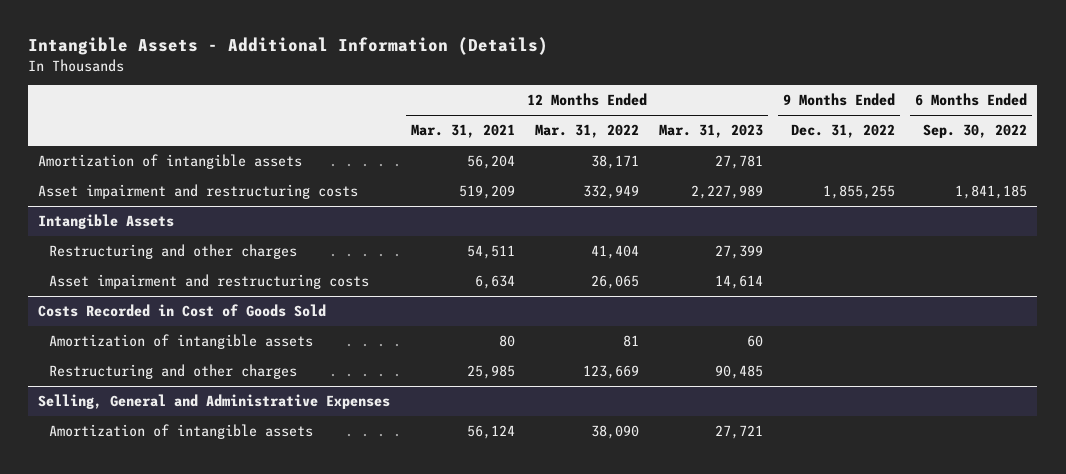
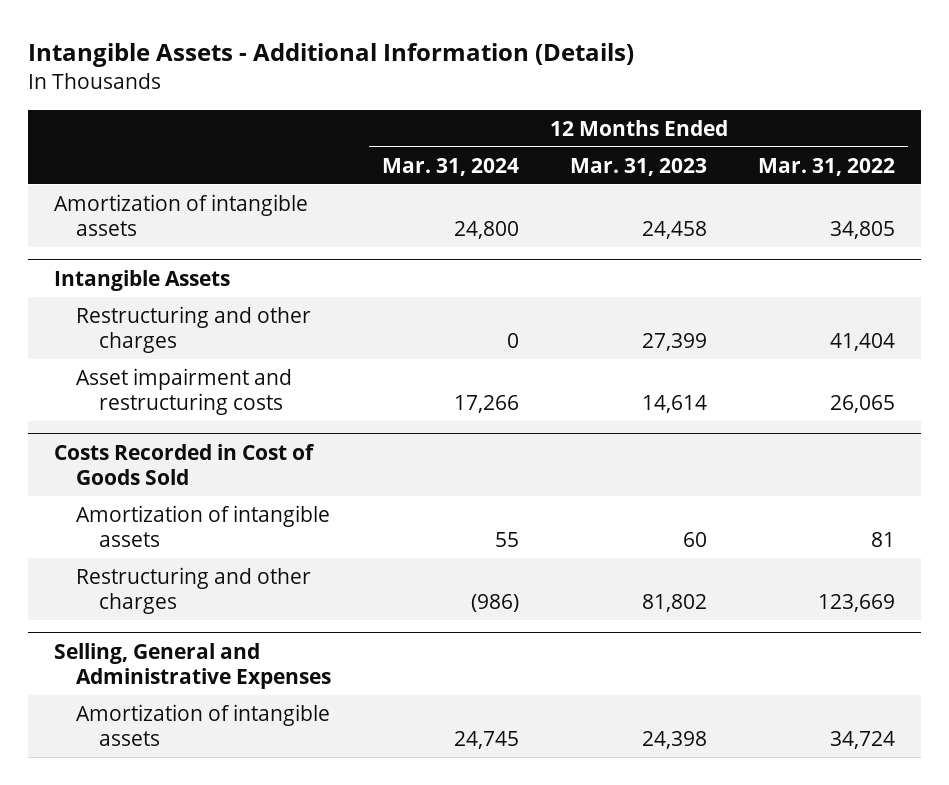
- | 12 Months Ended Mar. 31, 2021 | 12 Months Ended Mar. 31, 2022 | 12 Months Ended Mar. 31, 2023 | 9 Months Ended Dec. 31, 2022 | 6 Months Ended Sep. 30, 2022
+ | 12 Months Ended Mar. 31, 2024 | 12 Months Ended Mar. 31, 2023 | 12 Months Ended Mar. 31, 2022
- Amortization of intangible assets | 56,204 | 38,171 | 27,781 | |
- Asset impairment and restructuring costs | 519,209 | 332,949 | 2,227,989 | 1,855,255 | 1,841,185
+ Amortization of intangible assets | 24,800 | 24,458 | 34,805
@ Costs Recorded in Cost of Goods Sold
- Restructuring and other charges | 25,985 | 123,669 | 90,485 | |
+ Restructuring and other charges | (986) | 81,802 | 123,669
@ Selling, General and Administrative Expenses
- Amortization of intangible assets | 56,124 | 38,090 | 27,721 | |
+ Amortization of intangible assets | 24,745 | 24,398 | 34,724

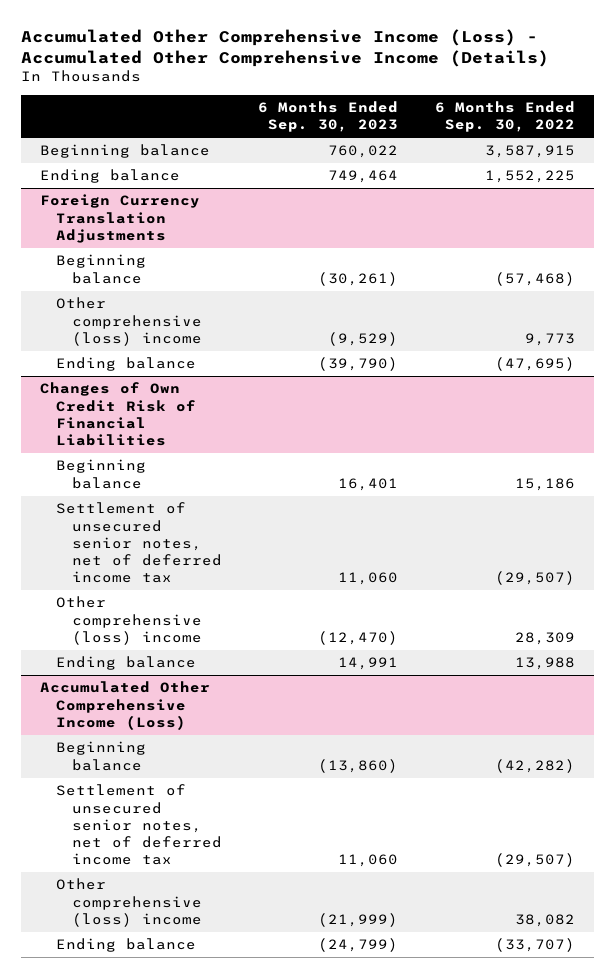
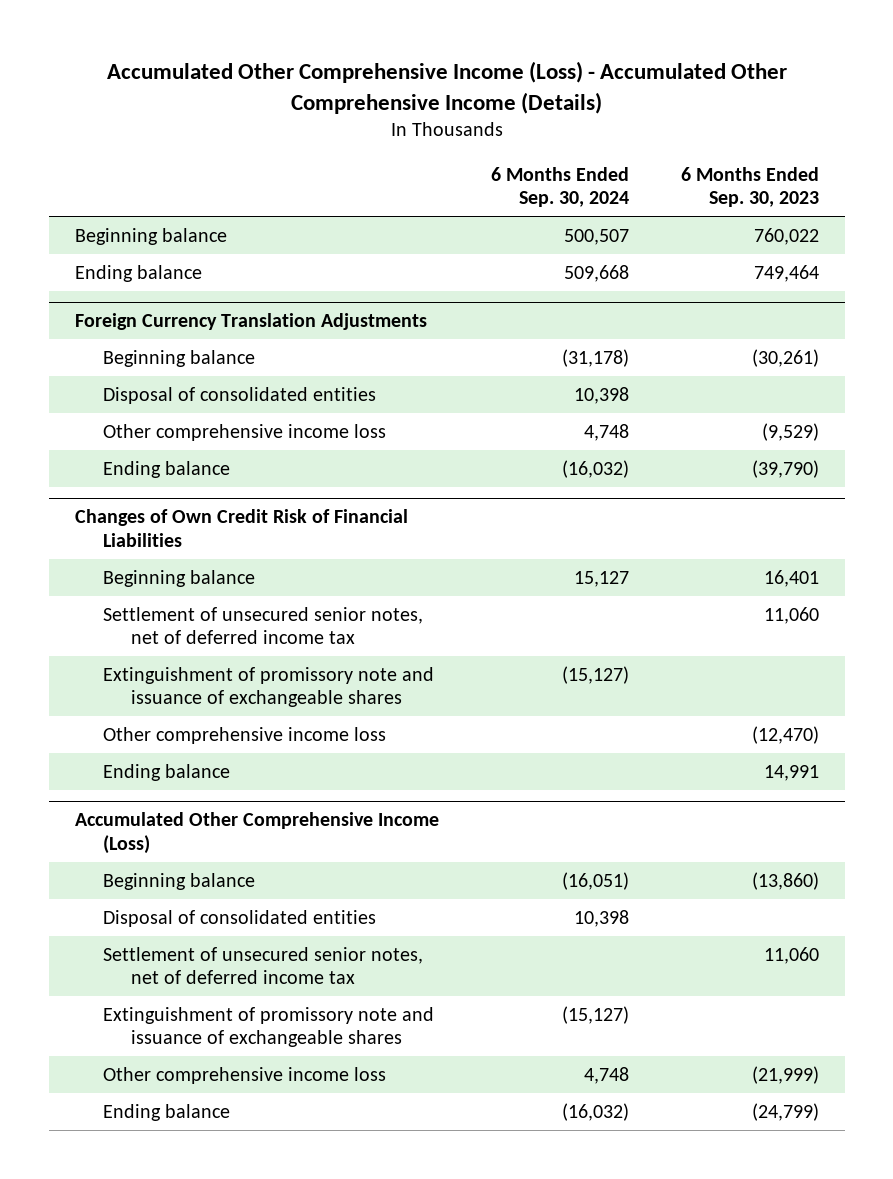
- | 6 Months Ended Sep. 30, 2023 | 6 Months Ended Sep. 30, 2022
+ | 6 Months Ended Sep. 30, 2024 | 6 Months Ended Sep. 30, 2023
@ Foreign Currency Translation Adjustments
- Other comprehensive (loss) income | (9,529) | 9,773
+ Disposal of consolidated entities | 10,398 |
+ Other comprehensive income loss | 4,748 | (9,529)
@ Changes of Own Credit Risk of Financial Liabilities
- Other comprehensive (loss) income | (12,470) | 28,309
+ Extinguishment of promissory note and issuance of exchangeable shares | (15,127) |
+ Other comprehensive income loss | | (12,470)
@ Accumulated Other Comprehensive Income (Loss)
+ Disposal of consolidated entities | 10,398 |
- Other comprehensive (loss) income | (21,999) | 38,082
+ Extinguishment of promissory note and issuance of exchangeable shares | (15,127) |
+ Other comprehensive income loss | 4,748 | (21,999)

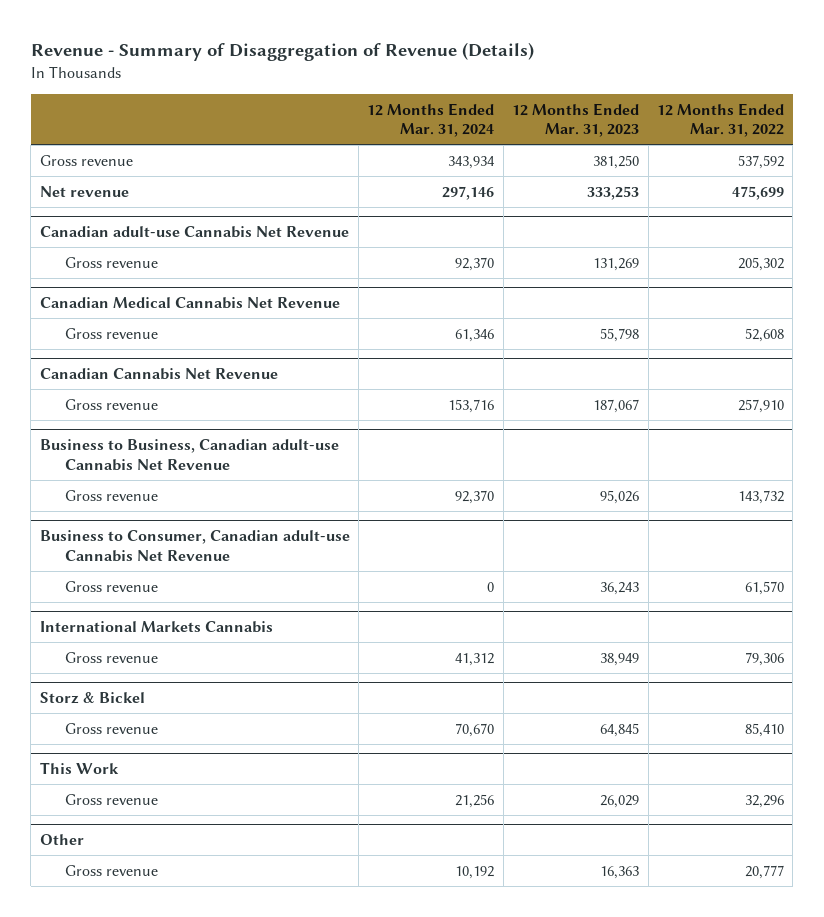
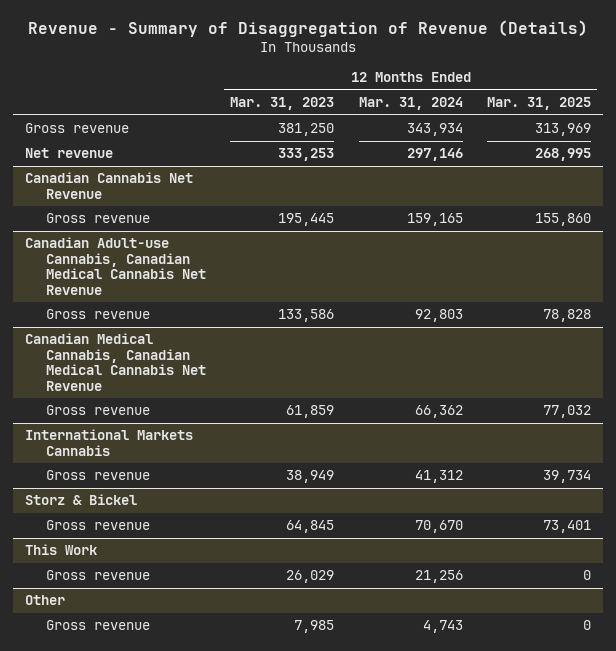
- | 12 Months Ended Mar. 31, 2024 | 12 Months Ended Mar. 31, 2023 | 12 Months Ended Mar. 31, 2022
+ | 12 Months Ended Mar. 31, 2023 | 12 Months Ended Mar. 31, 2024 | 12 Months Ended Mar. 31, 2025
- Canadian adult-use Cannabis Net Revenue
- Gross revenue | 92,370 | 131,269 | 205,302
- Canadian Medical Cannabis Net Revenue
- Gross revenue | 61,346 | 55,798 | 52,608
@ Canadian Cannabis Net Revenue
- Gross revenue | 153,716 | 187,067 | 257,910
- Business to Business, Canadian adult-use Cannabis Net Revenue
- Gross revenue | 92,370 | 95,026 | 143,732
- Business to Consumer, Canadian adult-use Cannabis Net Revenue
- Gross revenue | 0 | 36,243 | 61,570
@ Canadian Cannabis Net Revenue
+ Gross revenue | 195,445 | 159,165 | 155,860
+ Canadian Adult-use Cannabis, Canadian Medical Cannabis Net Revenue
+ Gross revenue | 133,586 | 92,803 | 78,828
+ Canadian Medical Cannabis, Canadian Medical Cannabis Net Revenue
+ Gross revenue | 61,859 | 66,362 | 77,032
@ Other
- Gross revenue | 10,192 | 16,363 | 20,777
+ Gross revenue | 7,985 | 4,743 | 0

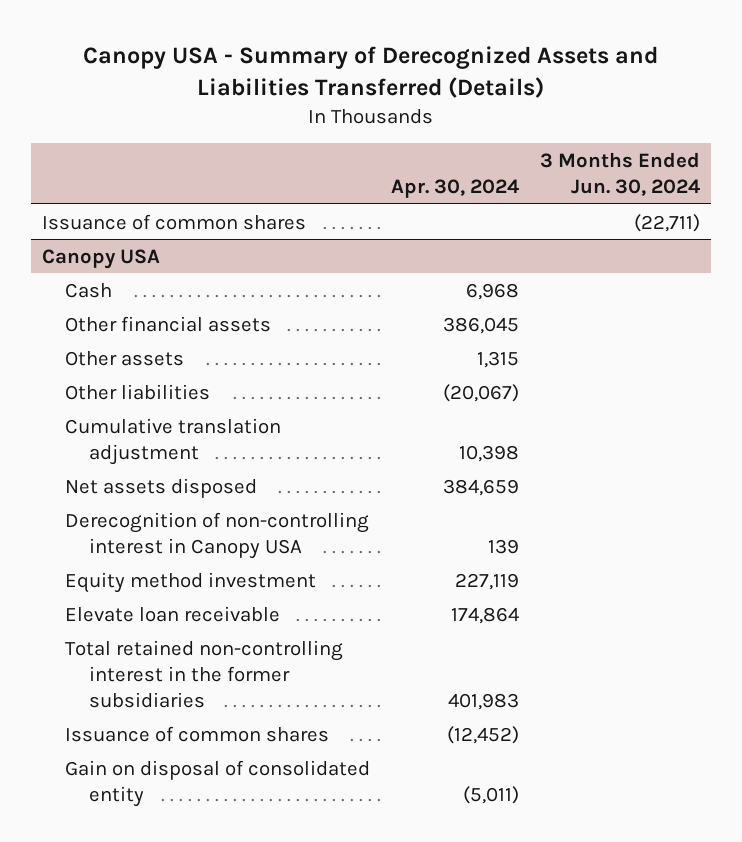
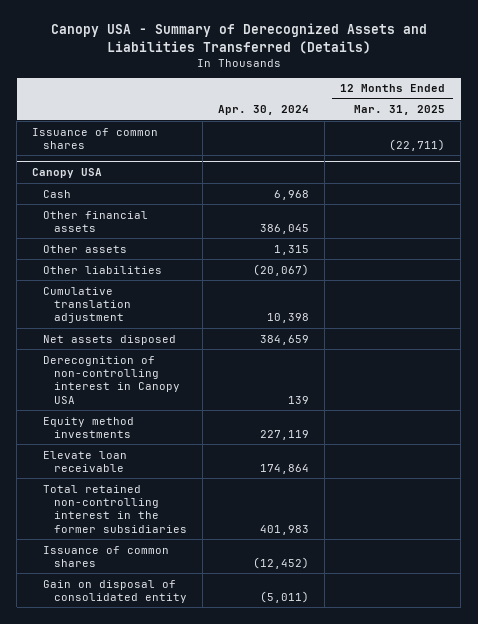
- | Apr. 30, 2024 | 3 Months Ended Jun. 30, 2024
+ | Apr. 30, 2024 | 12 Months Ended Mar. 31, 2025
@ Canopy USA
- Equity method investment | 227,119 |
+ Equity method investments | 227,119 |

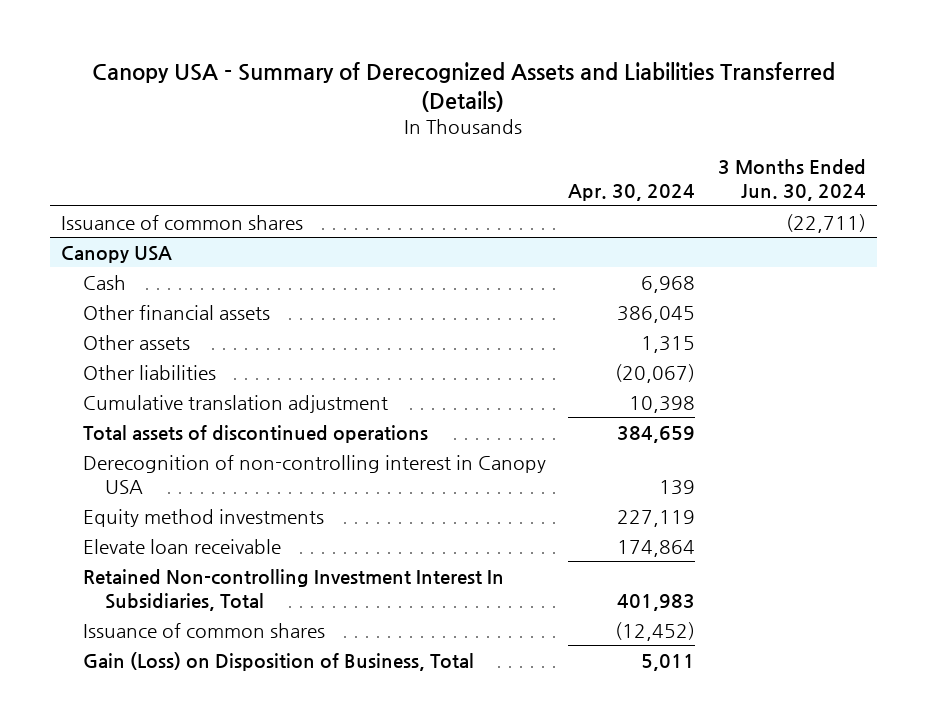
- | Apr. 30, 2024 | 12 Months Ended Mar. 31, 2025
+ | Apr. 30, 2024 | 3 Months Ended Jun. 30, 2024
@ Canopy USA
- Net assets disposed | 384,659 |
+ Total assets of discontinued operations | 384,659 |
- Total retained non-controlling interest in the former subsidiaries | 401,983 |
+ Retained Non-controlling Investment Interest In Subsidiaries, Total | 401,983 |
- Gain on disposal of consolidated entity | (5,011) |
+ Gain (Loss) on Disposition of Business, Total | 5,011 |

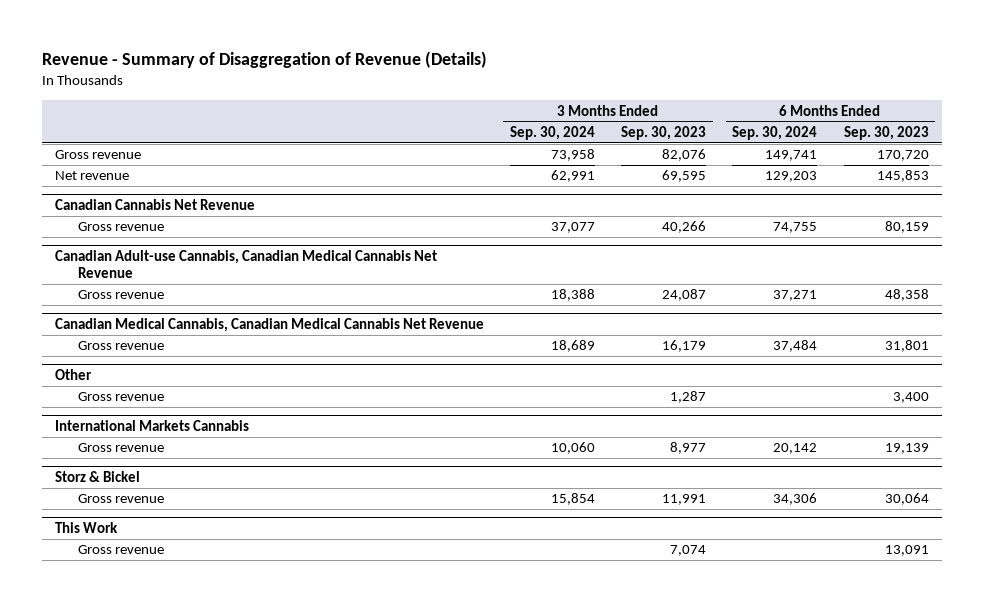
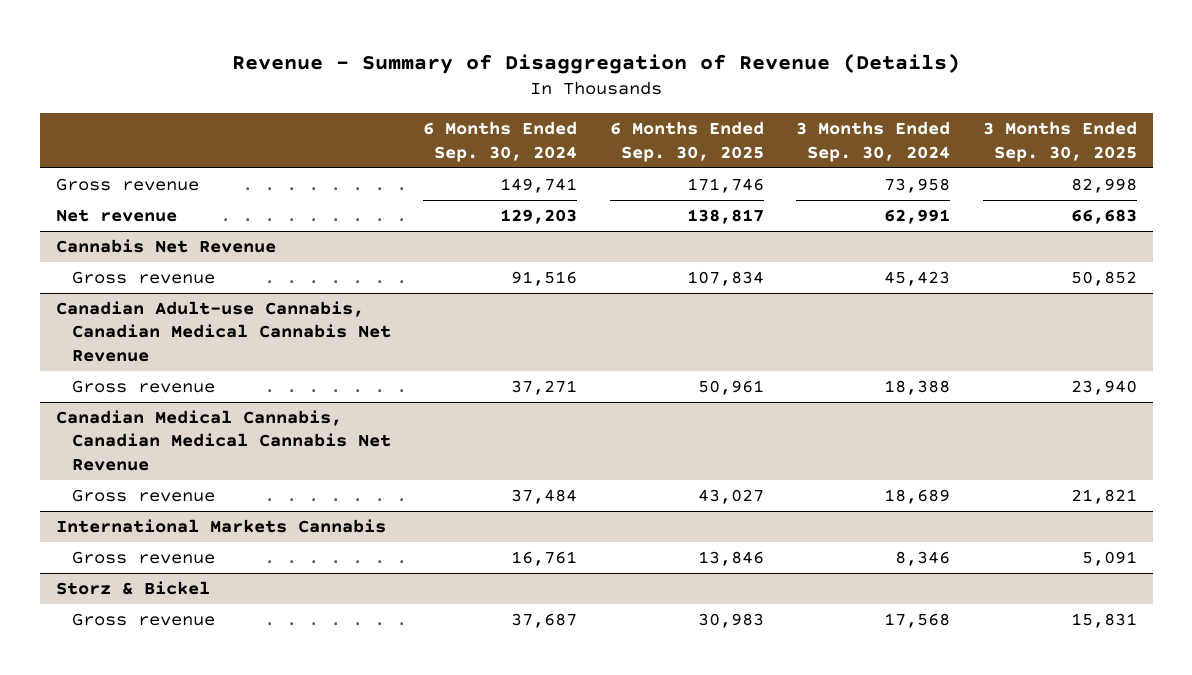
- | 3 Months Ended Sep. 30, 2024 | 3 Months Ended Sep. 30, 2023 | 6 Months Ended Sep. 30, 2024 | 6 Months Ended Sep. 30, 2023
+ | 6 Months Ended Sep. 30, 2024 | 6 Months Ended Sep. 30, 2025 | 3 Months Ended Sep. 30, 2024 | 3 Months Ended Sep. 30, 2025
- Canadian Cannabis Net Revenue
- Gross revenue | 37,077 | 40,266 | 74,755 | 80,159
+ Cannabis Net Revenue
+ Gross revenue | 91,516 | 107,834 | 45,423 | 50,852
- Other
- Gross revenue | | 1,287 | | 3,400
@ International Markets Cannabis
- Gross revenue | 10,060 | 8,977 | 20,142 | 19,139
+ Gross revenue | 16,761 | 13,846 | 8,346 | 5,091
@ Storz & Bickel
- Gross revenue | 15,854 | 11,991 | 34,306 | 30,064
- This Work
- Gross revenue | | 7,074 | | 13,091
@ Storz & Bickel
+ Gross revenue | 37,687 | 30,983 | 17,568 | 15,831

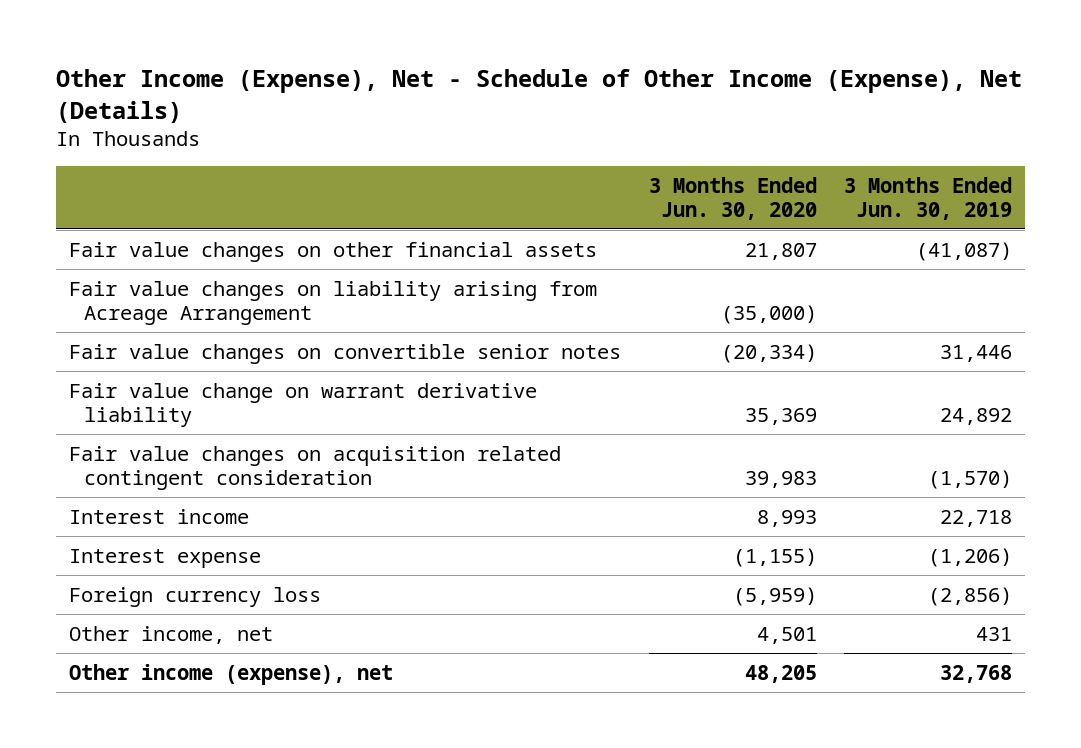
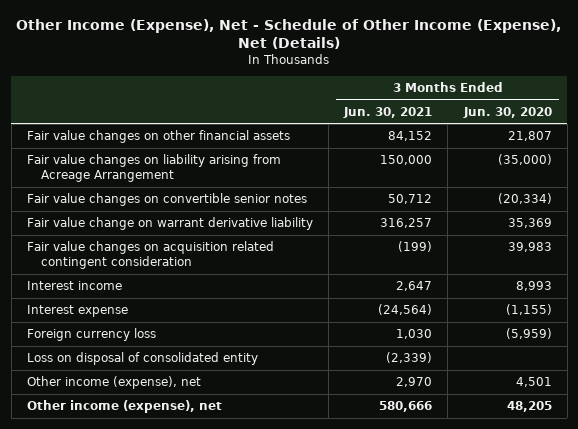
- | 3 Months Ended Jun. 30, 2020 | 3 Months Ended Jun. 30, 2019
+ | 3 Months Ended Jun. 30, 2021 | 3 Months Ended Jun. 30, 2020
- Other income, net | 4,501 | 431
+ Loss on disposal of consolidated entity | (2,339) |
+ Other income (expense), net | 2,970 | 4,501

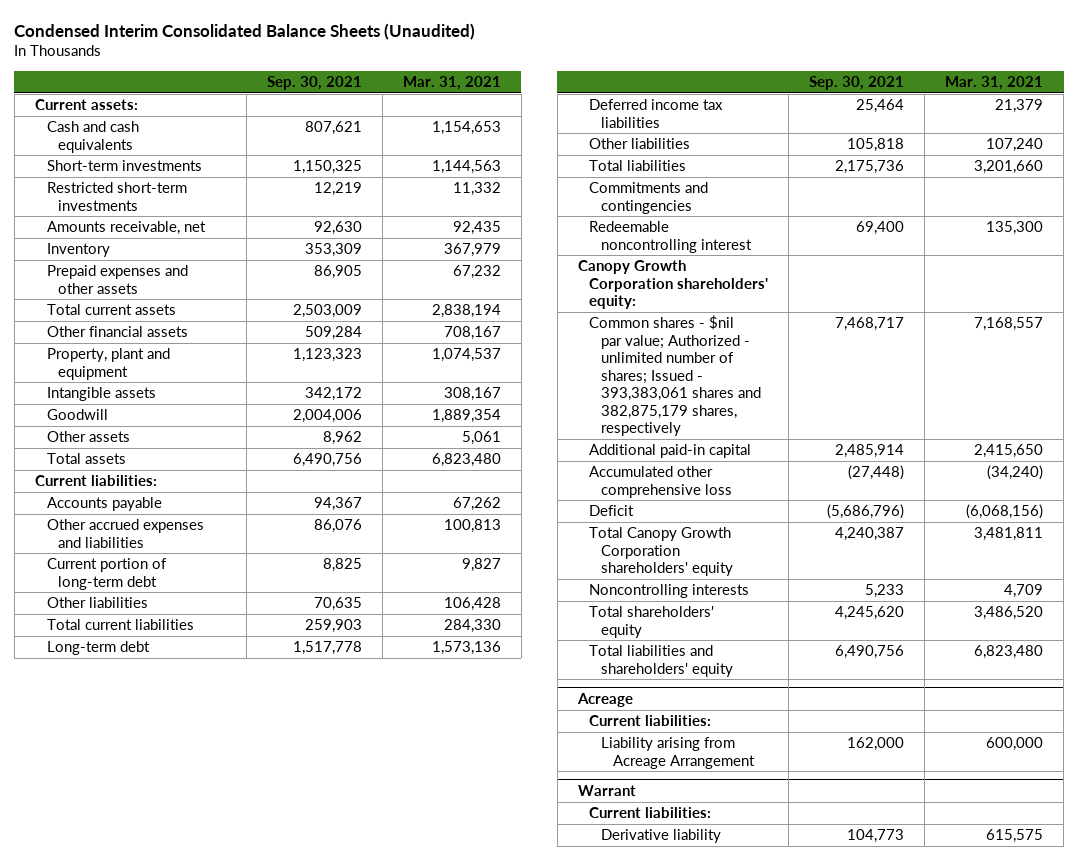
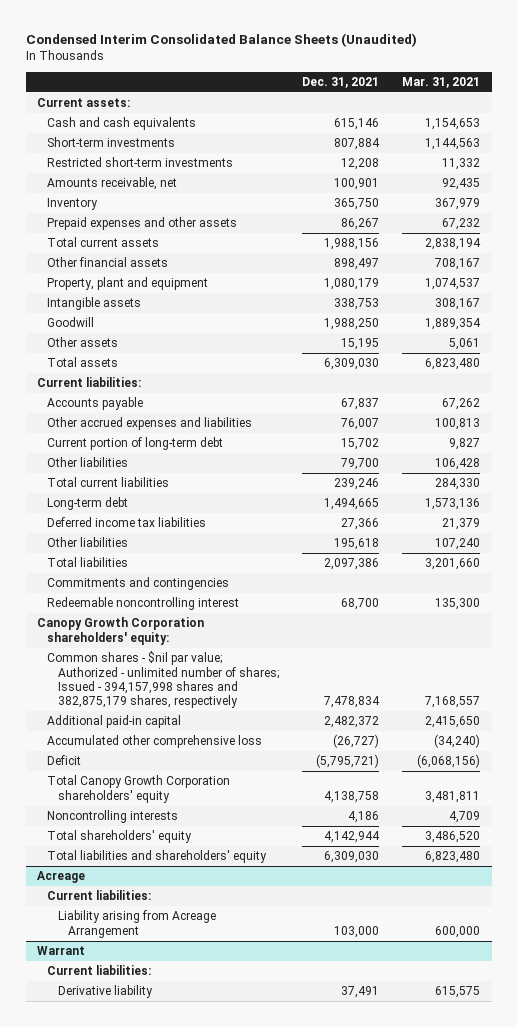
- | Sep. 30, 2021 | Mar. 31, 2021
+ | Dec. 31, 2021 | Mar. 31, 2021
- Common shares - $nil par value; Authorized - unlimited number of shares; Issued - 393,383,061 shares and 382,875,179 shares, respectively | 7,468,717 | 7,168,557
+ Common shares - $nil par value; Authorized - unlimited number of shares; Issued - 394,157,998 shares and 382,875,179 shares, respectively | 7,478,834 | 7,168,557

